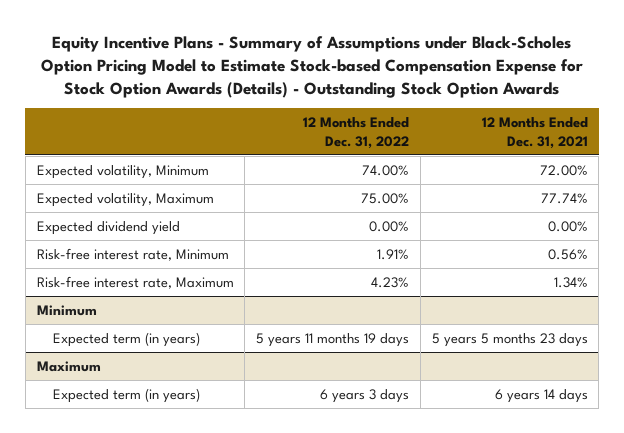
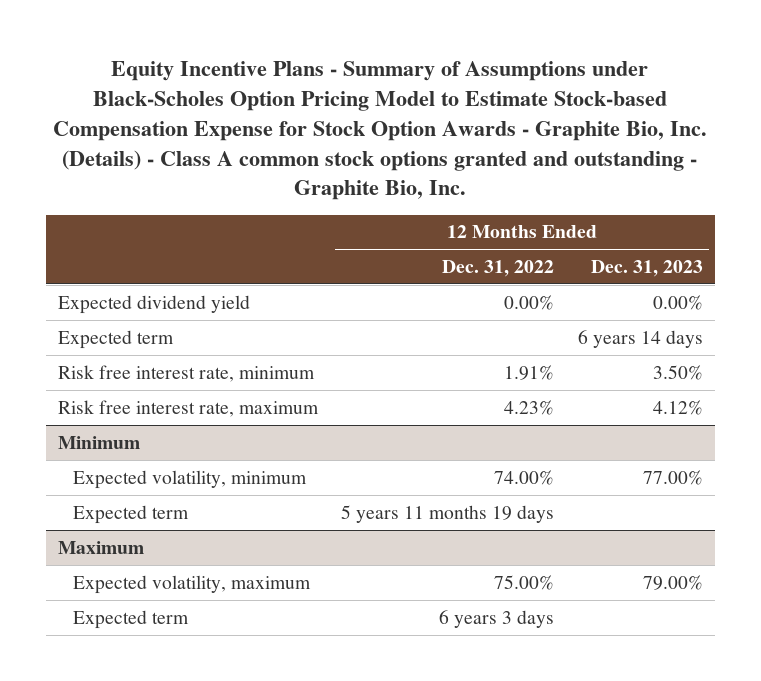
- Equity Incentive Plans - Summary of Assumptions under Black-Scholes Option Pricing Model to Estimate Stock-based Compensation Expense for Stock Option Awards (Details) - Outstanding Stock Option Awards
+ Equity Incentive Plans - Summary of Assumptions under Black-Scholes Option Pricing Model to Estimate Stock-based Compensation Expense for Stock Option Awards - Graphite Bio, Inc. (Details) - Class A common stock options granted and outstanding - Graphite Bio, Inc.
- | 12 Months Ended Dec. 31, 2022 | 12 Months Ended Dec. 31, 2021
+ | 12 Months Ended Dec. 31, 2022 | 12 Months Ended Dec. 31, 2023
- Expected volatility, Minimum | 74.00% | 72.00%
- Expected volatility, Maximum | 75.00% | 77.74%
- Risk-free interest rate, Minimum | 1.91% | 0.56%
- Risk-free interest rate, Maximum | 4.23% | 1.34%
+ Expected term | | 6 years 14 days
+ Risk free interest rate, minimum | 1.91% | 3.50%
+ Risk free interest rate, maximum | 4.23% | 4.12%
@ Minimum
- Expected term (in years) | 5 years 11 months 19 days | 5 years 5 months 23 days
+ Expected volatility, minimum | 74.00% | 77.00%
+ Expected term | 5 years 11 months 19 days |
@ Maximum
- Expected term (in years) | 6 years 3 days | 6 years 14 days
+ Expected volatility, maximum | 75.00% | 79.00%
+ Expected term | 6 years 3 days |

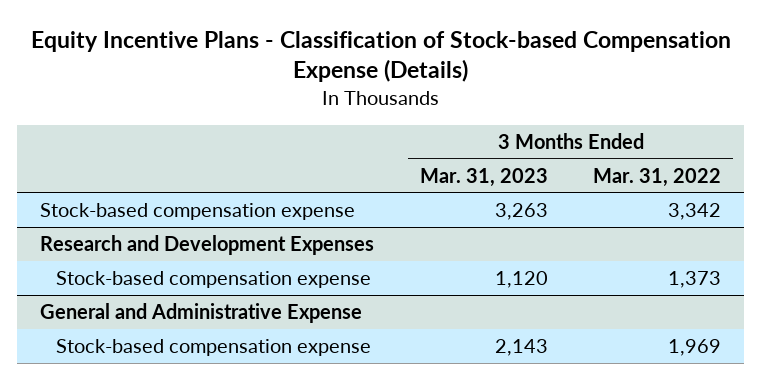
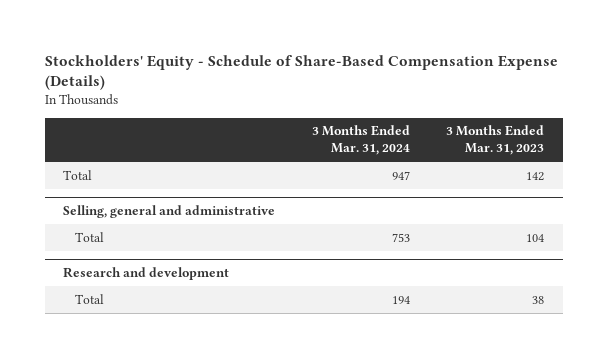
- Equity Incentive Plans - Classification of Stock-based Compensation Expense (Details)
+ Stockholders' Equity - Schedule of Share-Based Compensation Expense (Details)
- | 3 Months Ended Mar. 31, 2023 | 3 Months Ended Mar. 31, 2022
+ | 3 Months Ended Mar. 31, 2024 | 3 Months Ended Mar. 31, 2023
- Stock-based compensation expense | 3,263 | 3,342
- Research and Development Expenses
- Stock-based compensation expense | 1,120 | 1,373
- General and Administrative Expense
- Stock-based compensation expense | 2,143 | 1,969
+ Total | 947 | 142
+ Selling, general and administrative
+ Total | 753 | 104
+ Research and development
+ Total | 194 | 38

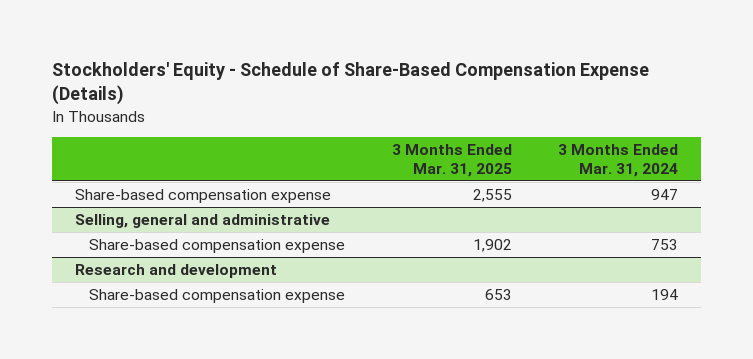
- | 3 Months Ended Mar. 31, 2024 | 3 Months Ended Mar. 31, 2023
+ | 3 Months Ended Mar. 31, 2025 | 3 Months Ended Mar. 31, 2024
- Total | 947 | 142
+ Share-based compensation expense | 2,555 | 947
@ Selling, general and administrative
- Total | 753 | 104
+ Share-based compensation expense | 1,902 | 753
@ Research and development
- Total | 194 | 38
+ Share-based compensation expense | 653 | 194

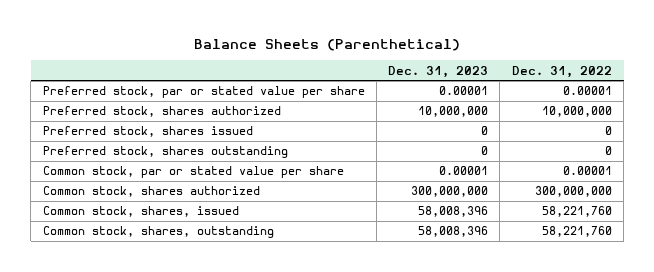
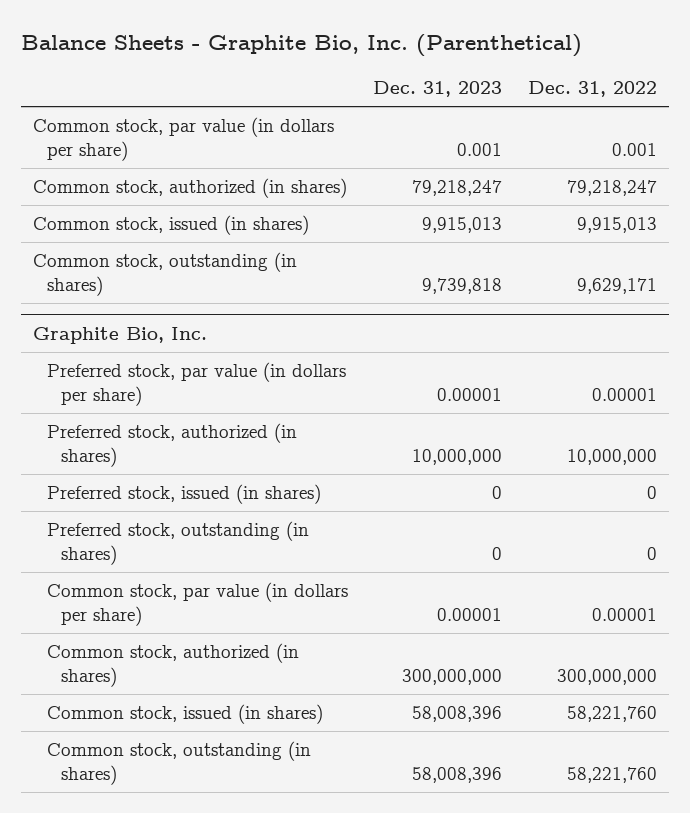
- Balance Sheets (Parenthetical)
+ Balance Sheets - Graphite Bio, Inc. (Parenthetical)
- Preferred stock, par or stated value per share | 0.00001 | 0.00001
- Preferred stock, shares authorized | 10,000,000 | 10,000,000
- Preferred stock, shares issued | 0 | 0
- Preferred stock, shares outstanding | 0 | 0
- Common stock, par or stated value per share | 0.00001 | 0.00001
- Common stock, shares authorized | 300,000,000 | 300,000,000
- Common stock, shares, issued | 58,008,396 | 58,221,760
- Common stock, shares, outstanding | 58,008,396 | 58,221,760
+ Common stock, par value (in dollars per share) | 0.001 | 0.001
+ Common stock, authorized (in shares) | 79,218,247 | 79,218,247
+ Common stock, issued (in shares) | 9,915,013 | 9,915,013
+ Common stock, outstanding (in shares) | 9,739,818 | 9,629,171
+ Graphite Bio, Inc.
+ Preferred stock, par value (in dollars per share) | 0.00001 | 0.00001
+ Preferred stock, authorized (in shares) | 10,000,000 | 10,000,000
+ Preferred stock, issued (in shares) | 0 | 0
+ Preferred stock, outstanding (in shares) | 0 | 0
+ Common stock, par value (in dollars per share) | 0.00001 | 0.00001
+ Common stock, authorized (in shares) | 300,000,000 | 300,000,000
+ Common stock, issued (in shares) | 58,008,396 | 58,221,760
+ Common stock, outstanding (in shares) | 58,008,396 | 58,221,760

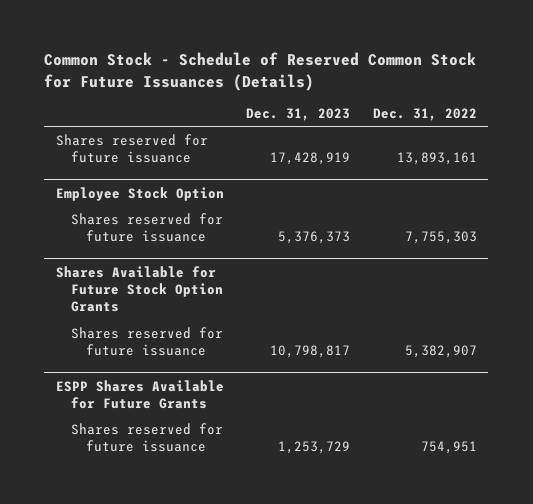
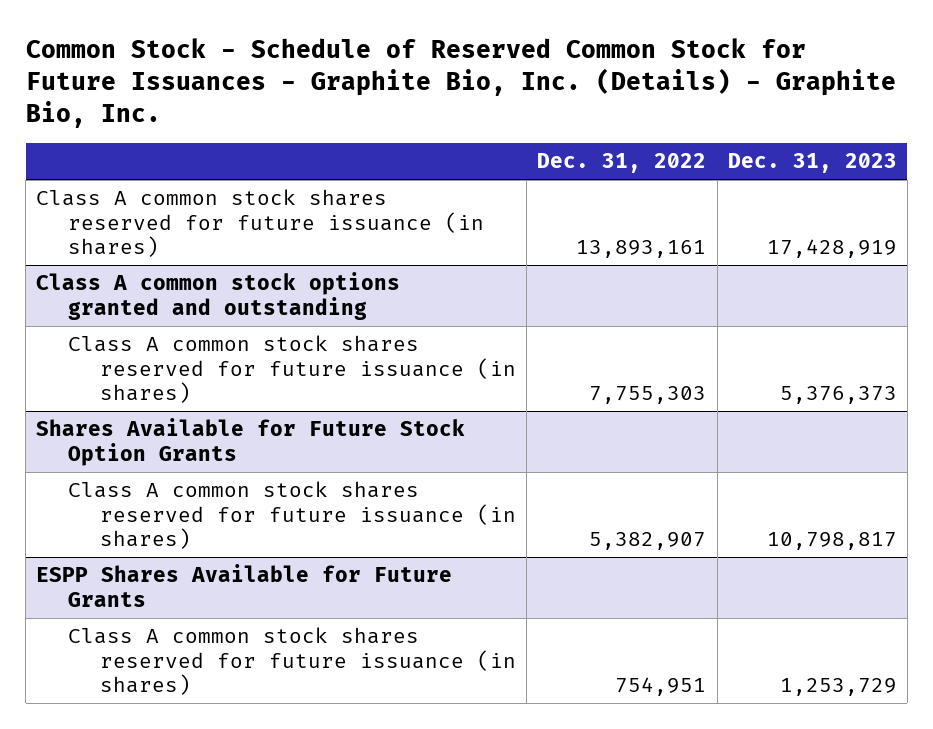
- Common Stock - Schedule of Reserved Common Stock for Future Issuances (Details)
+ Common Stock - Schedule of Reserved Common Stock for Future Issuances - Graphite Bio, Inc. (Details) - Graphite Bio, Inc.
- | Dec. 31, 2023 | Dec. 31, 2022
+ | Dec. 31, 2022 | Dec. 31, 2023
- Shares reserved for future issuance | 17,428,919 | 13,893,161
- Employee Stock Option
- Shares reserved for future issuance | 5,376,373 | 7,755,303
+ Class A common stock shares reserved for future issuance (in shares) | 13,893,161 | 17,428,919
+ Class A common stock options granted and outstanding
+ Class A common stock shares reserved for future issuance (in shares) | 7,755,303 | 5,376,373
@ Shares Available for Future Stock Option Grants
- Shares reserved for future issuance | 10,798,817 | 5,382,907
+ Class A common stock shares reserved for future issuance (in shares) | 5,382,907 | 10,798,817
@ ESPP Shares Available for Future Grants
- Shares reserved for future issuance | 1,253,729 | 754,951
+ Class A common stock shares reserved for future issuance (in shares) | 754,951 | 1,253,729

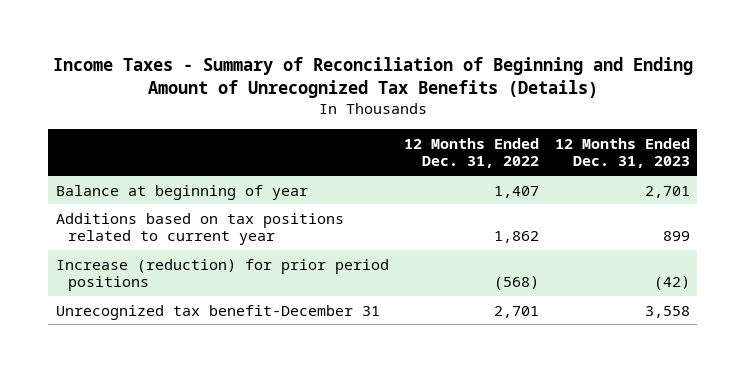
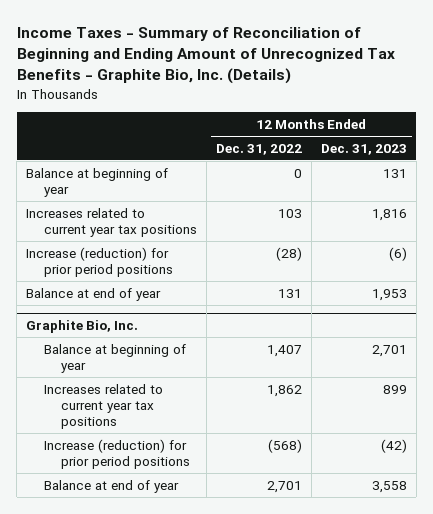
- Income Taxes - Summary of Reconciliation of Beginning and Ending Amount of Unrecognized Tax Benefits (Details)
+ Income Taxes - Summary of Reconciliation of Beginning and Ending Amount of Unrecognized Tax Benefits - Graphite Bio, Inc. (Details)
+ Balance at beginning of year | 0 | 131
+ Increases related to current year tax positions | 103 | 1,816
+ Increase (reduction) for prior period positions | (28) | (6)
+ Balance at end of year | 131 | 1,953
+ Graphite Bio, Inc.
- Additions based on tax positions related to current year | 1,862 | 899
+ Increases related to current year tax positions | 1,862 | 899
- Unrecognized tax benefit-December 31 | 2,701 | 3,558
+ Balance at end of year | 2,701 | 3,558

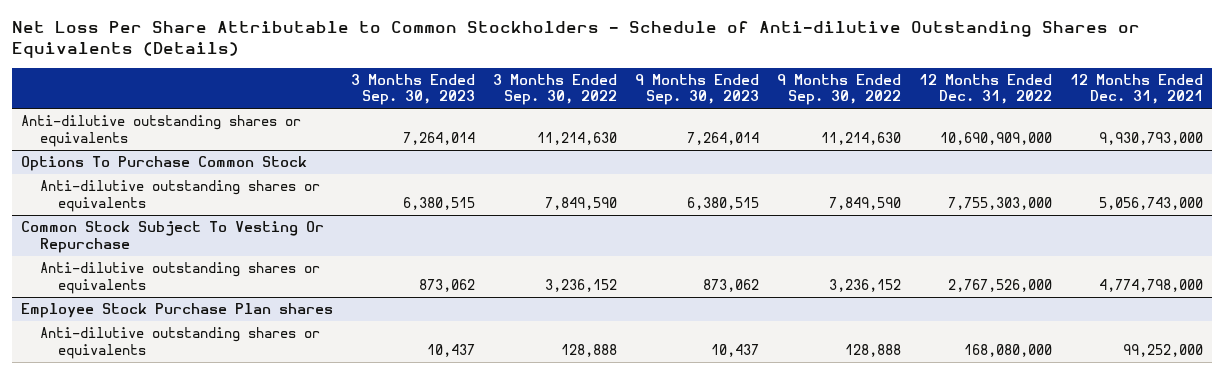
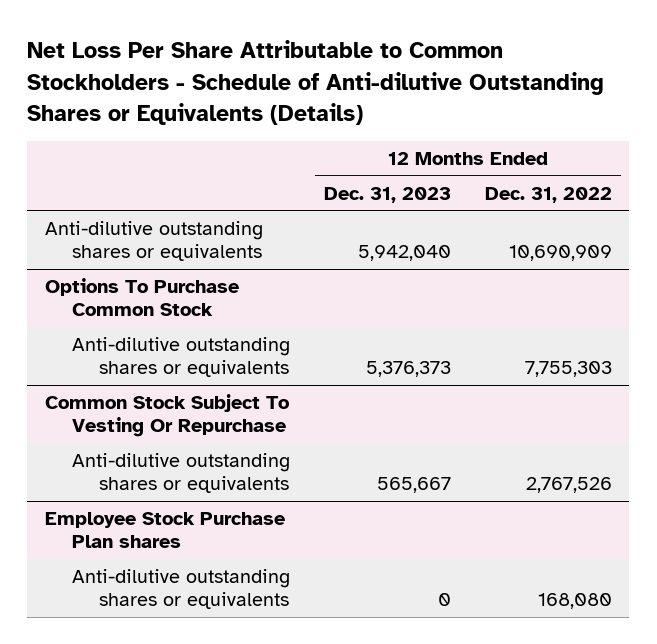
- | 3 Months Ended Sep. 30, 2023 | 3 Months Ended Sep. 30, 2022 | 9 Months Ended Sep. 30, 2023 | 9 Months Ended Sep. 30, 2022 | 12 Months Ended Dec. 31, 2022 | 12 Months Ended Dec. 31, 2021
+ | 12 Months Ended Dec. 31, 2023 | 12 Months Ended Dec. 31, 2022
- Anti-dilutive outstanding shares or equivalents | 7,264,014 | 11,214,630 | 7,264,014 | 11,214,630 | 10,690,909,000 | 9,930,793,000
+ Anti-dilutive outstanding shares or equivalents | 5,942,040 | 10,690,909
@ Options To Purchase Common Stock
- Anti-dilutive outstanding shares or equivalents | 6,380,515 | 7,849,590 | 6,380,515 | 7,849,590 | 7,755,303,000 | 5,056,743,000
+ Anti-dilutive outstanding shares or equivalents | 5,376,373 | 7,755,303
@ Common Stock Subject To Vesting Or Repurchase
- Anti-dilutive outstanding shares or equivalents | 873,062 | 3,236,152 | 873,062 | 3,236,152 | 2,767,526,000 | 4,774,798,000
+ Anti-dilutive outstanding shares or equivalents | 565,667 | 2,767,526
@ Employee Stock Purchase Plan shares
- Anti-dilutive outstanding shares or equivalents | 10,437 | 128,888 | 10,437 | 128,888 | 168,080,000 | 99,252,000
+ Anti-dilutive outstanding shares or equivalents | 0 | 168,080

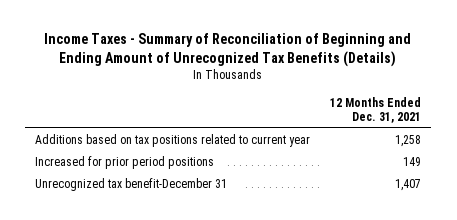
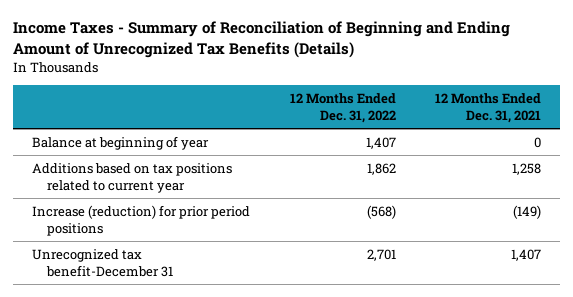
- | 12 Months Ended Dec. 31, 2021
+ | 12 Months Ended Dec. 31, 2022 | 12 Months Ended Dec. 31, 2021
+ Balance at beginning of year | 1,407 | 0
- Increased for prior period positions | 149
+ Increase (reduction) for prior period positions | (568) | (149)

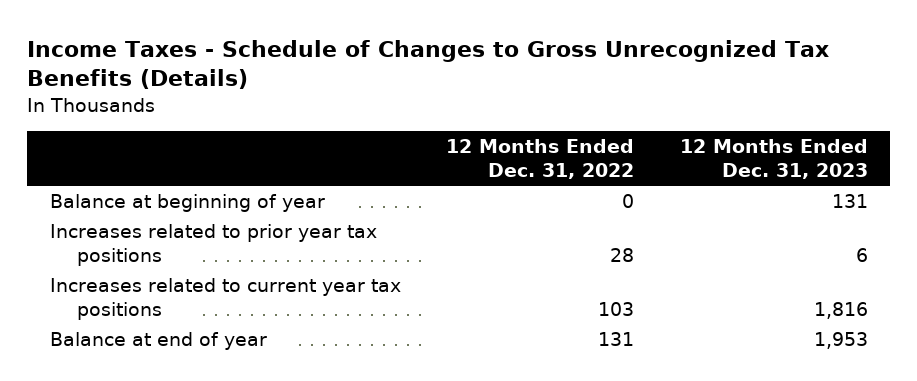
- Income Taxes - Summary of Reconciliation of Beginning and Ending Amount of Unrecognized Tax Benefits (Details)
+ Income Taxes - Schedule of Changes to Gross Unrecognized Tax Benefits (Details)
- | 12 Months Ended Dec. 31, 2022 | 12 Months Ended Dec. 31, 2021
+ | 12 Months Ended Dec. 31, 2022 | 12 Months Ended Dec. 31, 2023
- Balance at beginning of year | 1,407 | 0
- Additions based on tax positions related to current year | 1,862 | 1,258
- Increase (reduction) for prior period positions | (568) | (149)
- Unrecognized tax benefit-December 31 | 2,701 | 1,407
+ Balance at beginning of year | 0 | 131
+ Increases related to prior year tax positions | 28 | 6
+ Increases related to current year tax positions | 103 | 1,816
+ Balance at end of year | 131 | 1,953

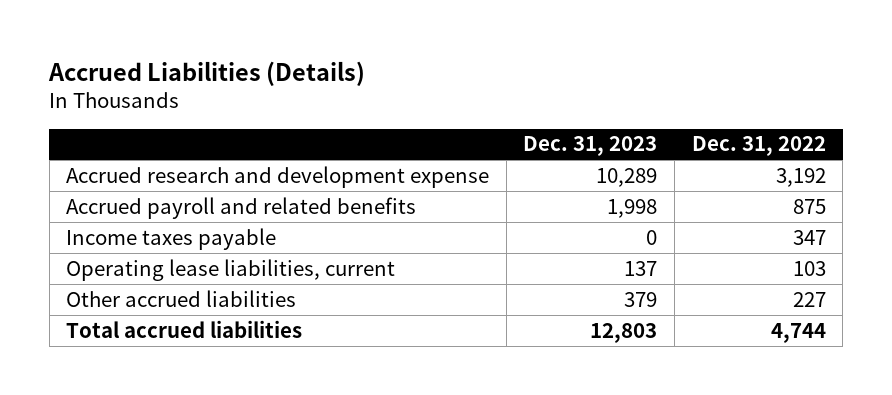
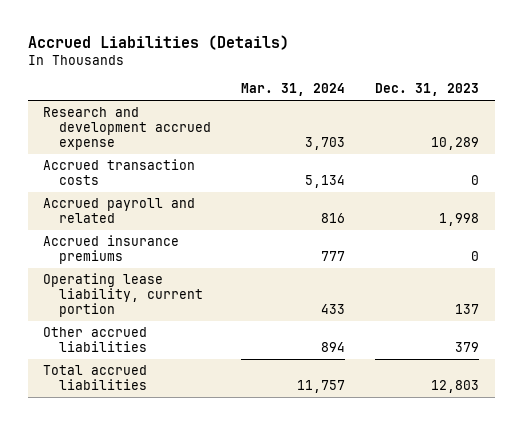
- | Dec. 31, 2023 | Dec. 31, 2022
+ | Mar. 31, 2024 | Dec. 31, 2023
- Accrued research and development expense | 10,289 | 3,192
- Accrued payroll and related benefits | 1,998 | 875
- Income taxes payable | 0 | 347
- Operating lease liabilities, current | 137 | 103
+ Research and development accrued expense | 3,703 | 10,289
+ Accrued transaction costs | 5,134 | 0
+ Accrued payroll and related | 816 | 1,998
+ Accrued insurance premiums | 777 | 0
+ Operating lease liability, current portion | 433 | 137

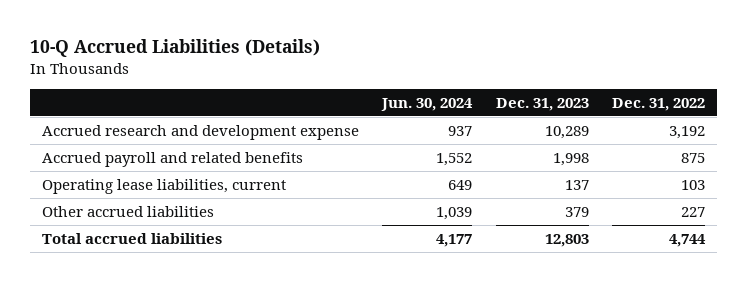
- Accrued Liabilities (Details)
+ 10-Q Accrued Liabilities (Details)
- | Mar. 31, 2024 | Dec. 31, 2023
+ | Jun. 30, 2024 | Dec. 31, 2023 | Dec. 31, 2022
- Research and development accrued expense | 3,703 | 10,289
- Accrued transaction costs | 5,134 | 0
- Accrued payroll and related | 816 | 1,998
- Accrued insurance premiums | 777 | 0
- Operating lease liability, current portion | 433 | 137
+ Accrued research and development expense | 937 | 10,289 | 3,192
+ Accrued payroll and related benefits | 1,552 | 1,998 | 875
+ Operating lease liabilities, current | 649 | 137 | 103

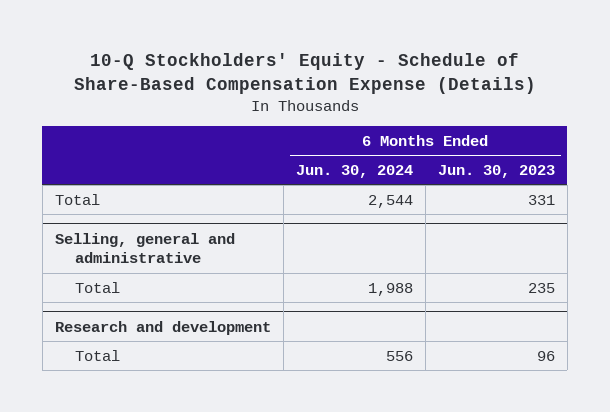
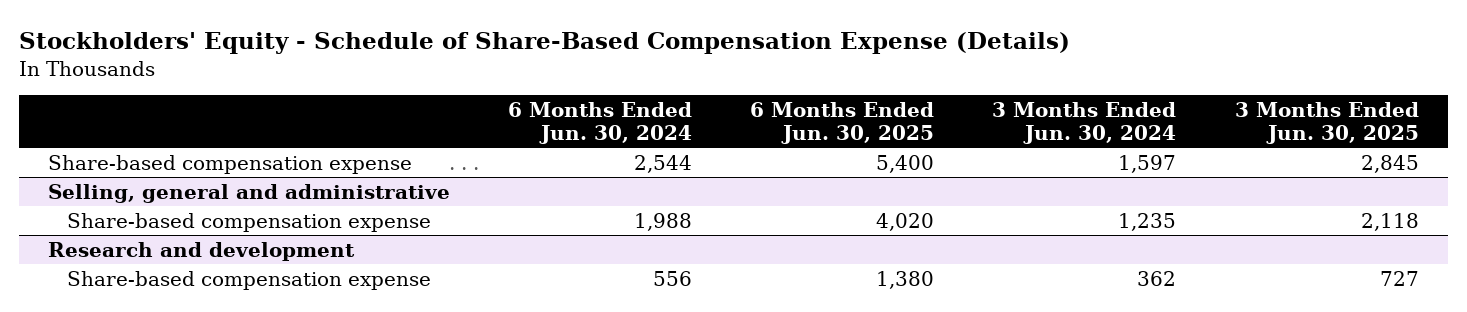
- 10-Q Stockholders' Equity - Schedule of Share-Based Compensation Expense (Details)
+ Stockholders' Equity - Schedule of Share-Based Compensation Expense (Details)
- | 6 Months Ended Jun. 30, 2024 | 6 Months Ended Jun. 30, 2023
+ | 6 Months Ended Jun. 30, 2024 | 6 Months Ended Jun. 30, 2025 | 3 Months Ended Jun. 30, 2024 | 3 Months Ended Jun. 30, 2025
- Total | 2,544 | 331
+ Share-based compensation expense | 2,544 | 5,400 | 1,597 | 2,845
@ Selling, general and administrative
- Total | 1,988 | 235
+ Share-based compensation expense | 1,988 | 4,020 | 1,235 | 2,118
@ Research and development
- Total | 556 | 96
+ Share-based compensation expense | 556 | 1,380 | 362 | 727

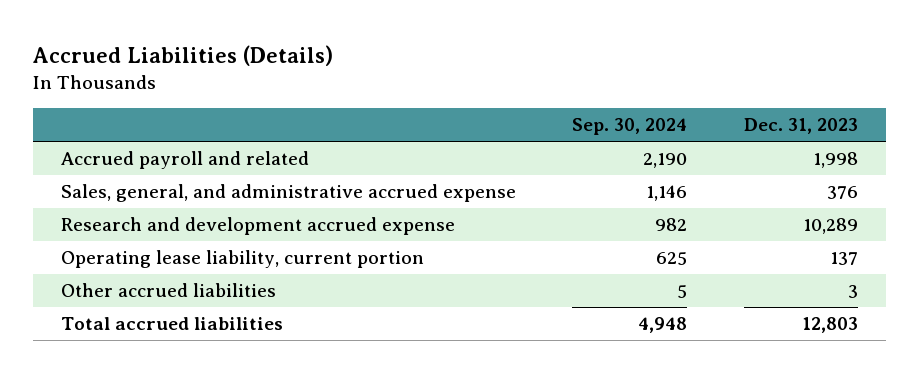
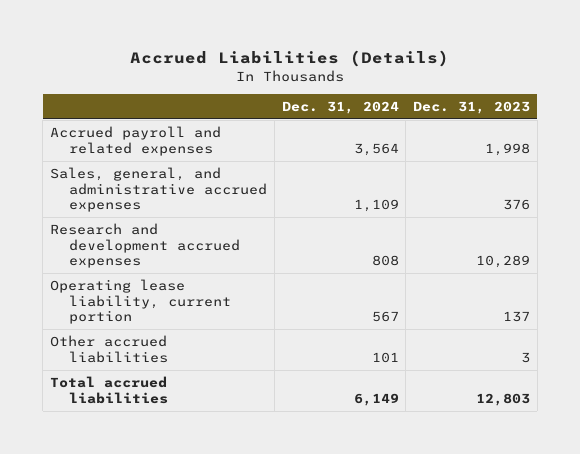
- | Sep. 30, 2024 | Dec. 31, 2023
+ | Dec. 31, 2024 | Dec. 31, 2023
- Accrued payroll and related | 2,190 | 1,998
- Sales, general, and administrative accrued expense | 1,146 | 376
- Research and development accrued expense | 982 | 10,289
+ Accrued payroll and related expenses | 3,564 | 1,998
+ Sales, general, and administrative accrued expenses | 1,109 | 376
+ Research and development accrued expenses | 808 | 10,289

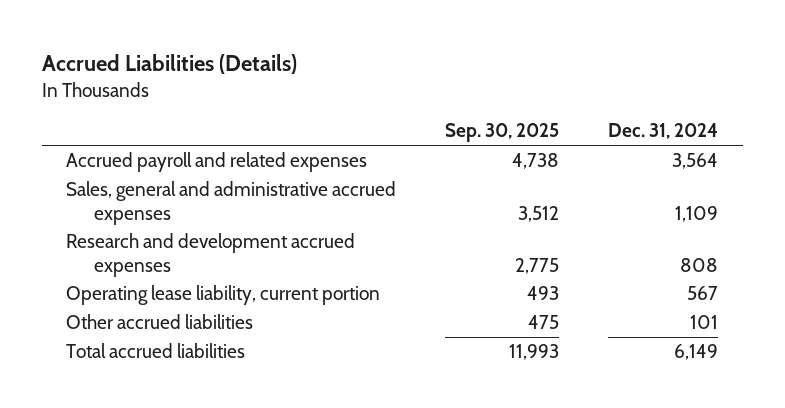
- | Dec. 31, 2024 | Dec. 31, 2023
+ | Sep. 30, 2025 | Dec. 31, 2024
- Sales, general, and administrative accrued expenses | 1,109 | 376
+ Sales, general and administrative accrued expenses | 3,512 | 1,109

